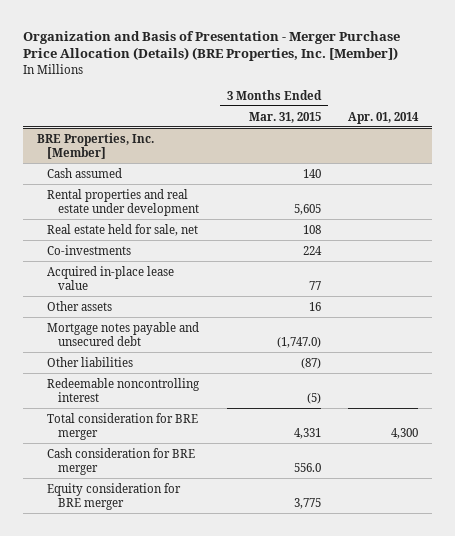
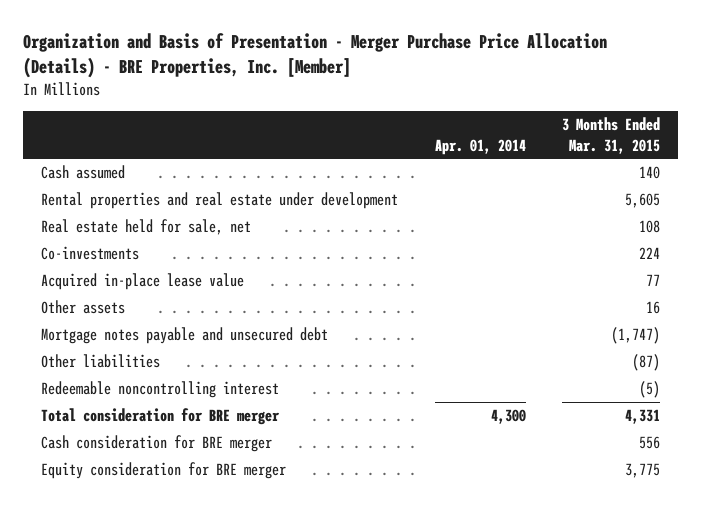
- Organization and Basis of Presentation - Merger Purchase Price Allocation (Details) (BRE Properties, Inc. [Member])
+ Organization and Basis of Presentation - Merger Purchase Price Allocation (Details) - BRE Properties, Inc. [Member]
- | 3 Months Ended Mar. 31, 2015 | Apr. 01, 2014
+ | Apr. 01, 2014 | 3 Months Ended Mar. 31, 2015
- BRE Properties, Inc. [Member]
- Mortgage notes payable and unsecured debt | (1,747.0) |
+ Mortgage notes payable and unsecured debt | | (1,747)
- Cash consideration for BRE merger | 556.0 |
+ Cash consideration for BRE merger | | 556

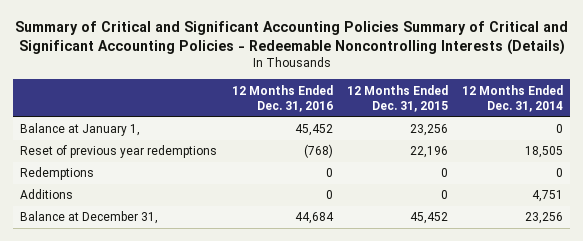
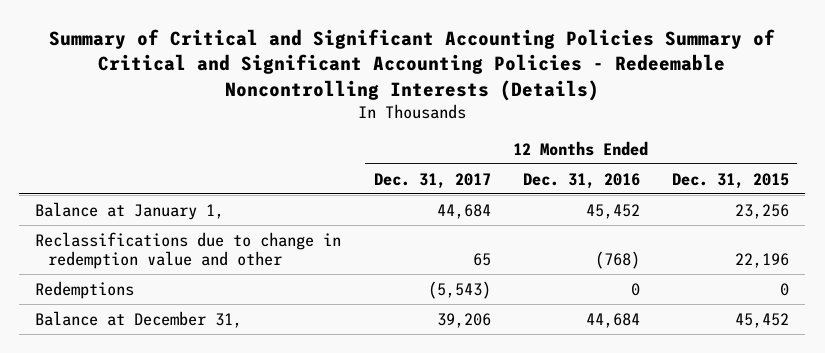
- | 12 Months Ended Dec. 31, 2016 | 12 Months Ended Dec. 31, 2015 | 12 Months Ended Dec. 31, 2014
+ | 12 Months Ended Dec. 31, 2017 | 12 Months Ended Dec. 31, 2016 | 12 Months Ended Dec. 31, 2015
- Reset of previous year redemptions | (768) | 22,196 | 18,505
+ Reclassifications due to change in redemption value and other | 65 | (768) | 22,196
- Additions | 0 | 0 | 4,751

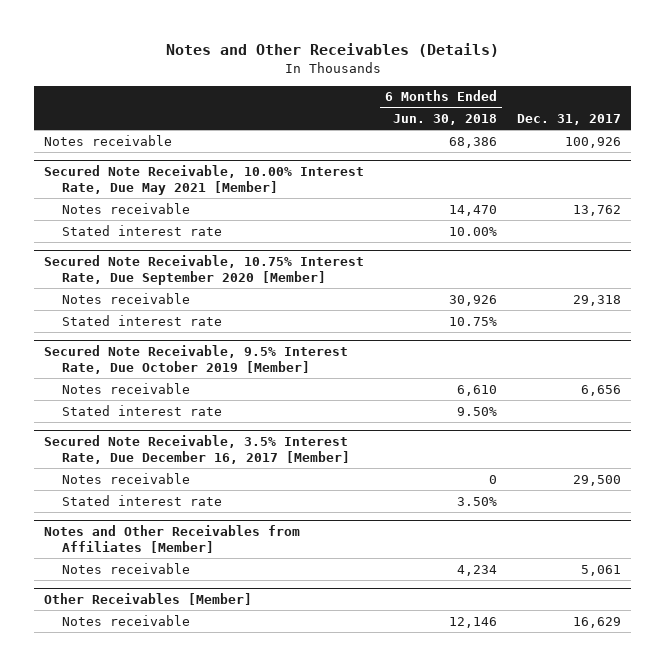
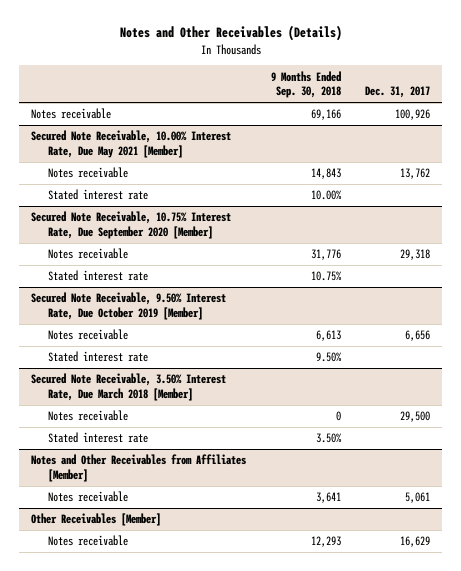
- | 6 Months Ended Jun. 30, 2018 | Dec. 31, 2017
+ | 9 Months Ended Sep. 30, 2018 | Dec. 31, 2017
- Secured Note Receivable, 9.5% Interest Rate, Due October 2019 [Member]
+ Secured Note Receivable, 9.50% Interest Rate, Due October 2019 [Member]
- Secured Note Receivable, 3.5% Interest Rate, Due December 16, 2017 [Member]
+ Secured Note Receivable, 3.50% Interest Rate, Due March 2018 [Member]

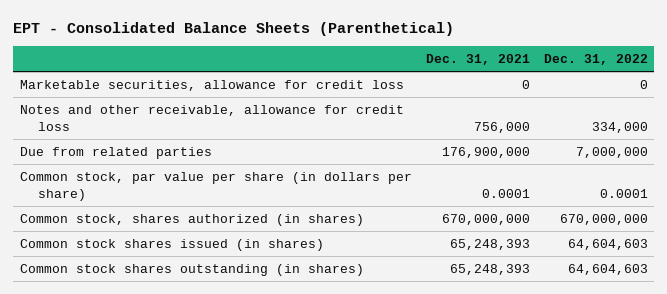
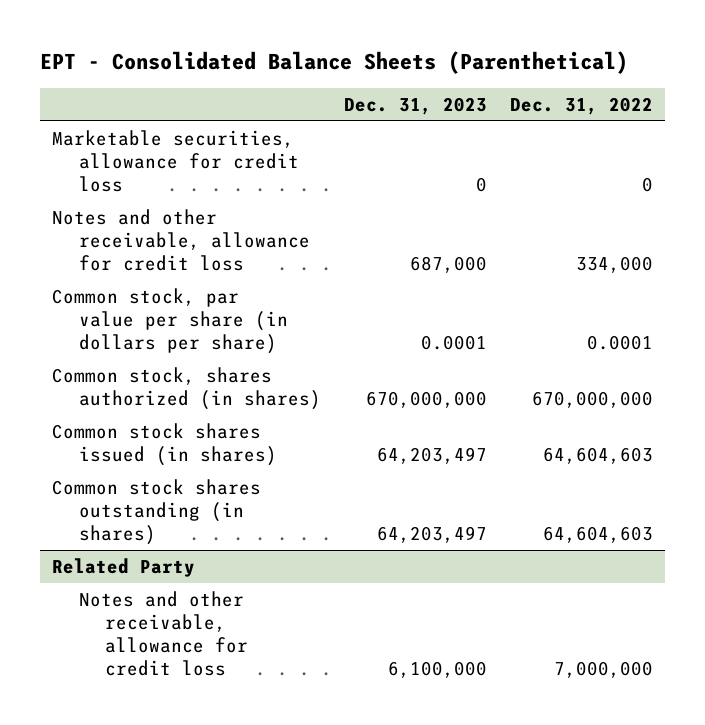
- | Dec. 31, 2021 | Dec. 31, 2022
+ | Dec. 31, 2023 | Dec. 31, 2022
- Due from related parties | 176,900,000 | 7,000,000
+ Related Party
+ Notes and other receivable, allowance for credit loss | 6,100,000 | 7,000,000

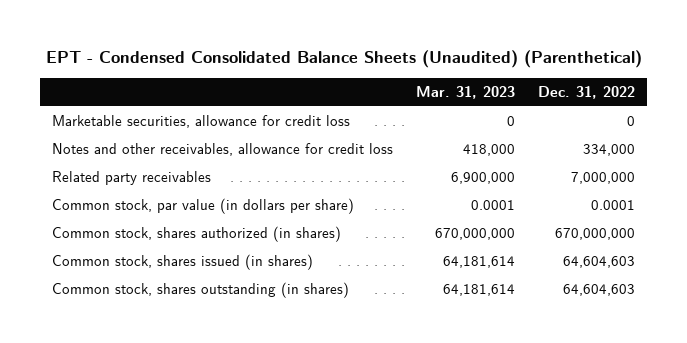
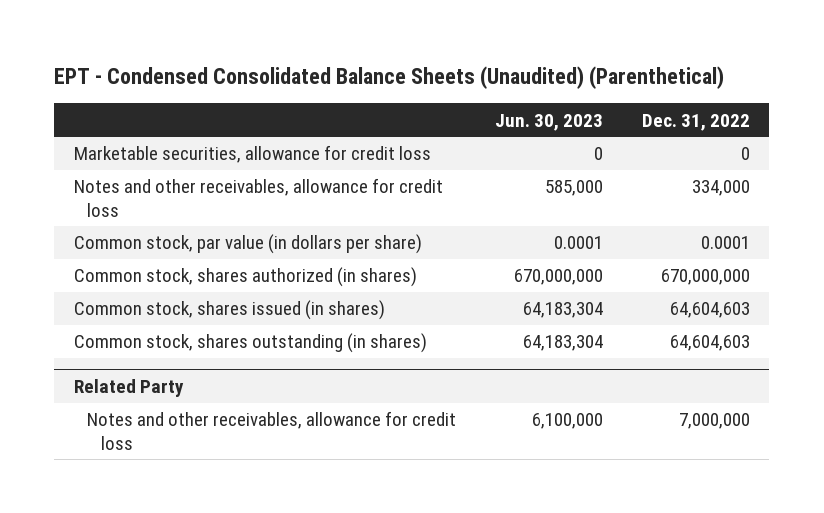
- | Mar. 31, 2023 | Dec. 31, 2022
+ | Jun. 30, 2023 | Dec. 31, 2022
- Related party receivables | 6,900,000 | 7,000,000
+ Related Party
+ Notes and other receivables, allowance for credit loss | 6,100,000 | 7,000,000

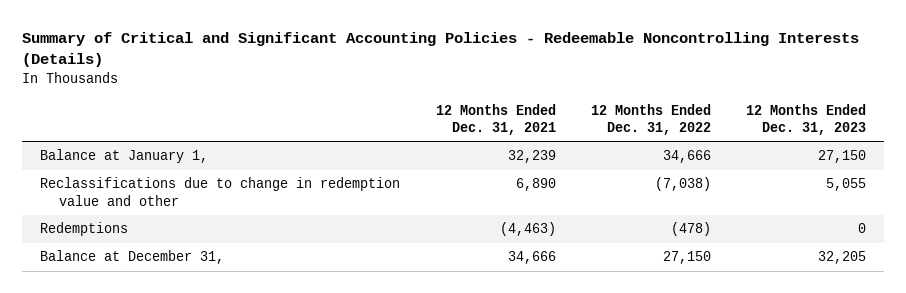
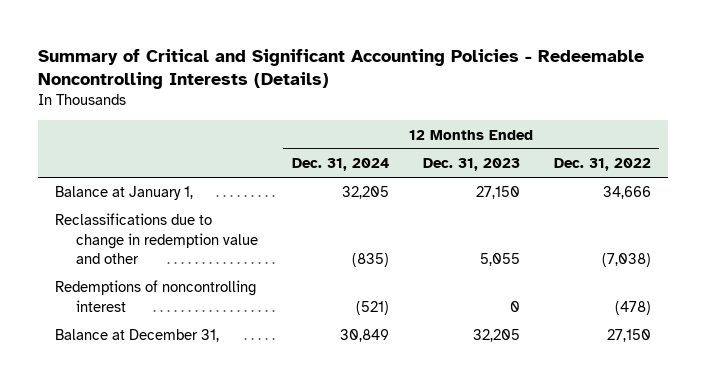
- | 12 Months Ended Dec. 31, 2021 | 12 Months Ended Dec. 31, 2022 | 12 Months Ended Dec. 31, 2023
+ | 12 Months Ended Dec. 31, 2024 | 12 Months Ended Dec. 31, 2023 | 12 Months Ended Dec. 31, 2022
- Redemptions | (4,463) | (478) | 0
+ Redemptions of noncontrolling interest | (521) | 0 | (478)

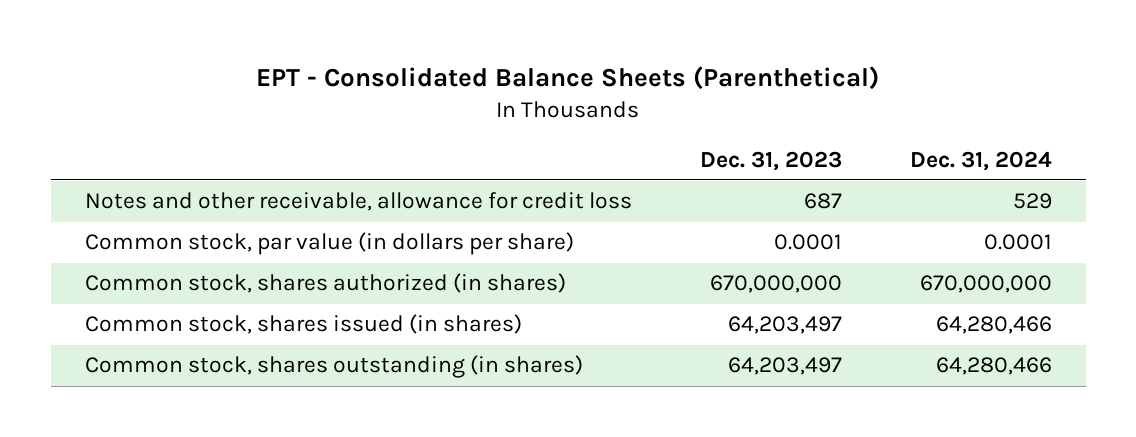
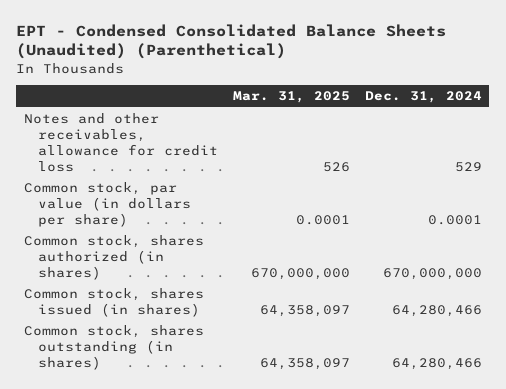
- EPT - Consolidated Balance Sheets (Parenthetical)
+ EPT - Condensed Consolidated Balance Sheets (Unaudited) (Parenthetical)
- | Dec. 31, 2023 | Dec. 31, 2024
+ | Mar. 31, 2025 | Dec. 31, 2024
- Notes and other receivable, allowance for credit loss | 687 | 529
+ Notes and other receivables, allowance for credit loss | 526 | 529

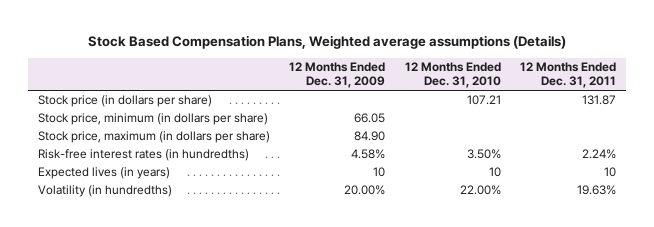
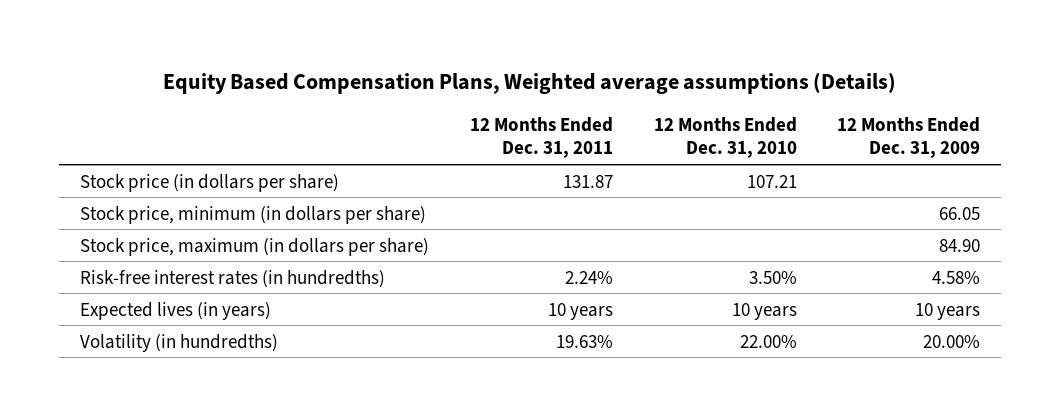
- Stock Based Compensation Plans, Weighted average assumptions (Details)
+ Equity Based Compensation Plans, Weighted average assumptions (Details)
- | 12 Months Ended Dec. 31, 2009 | 12 Months Ended Dec. 31, 2010 | 12 Months Ended Dec. 31, 2011
+ | 12 Months Ended Dec. 31, 2011 | 12 Months Ended Dec. 31, 2010 | 12 Months Ended Dec. 31, 2009
- Expected lives (in years) | 10 | 10 | 10
+ Expected lives (in years) | 10 years | 10 years | 10 years

